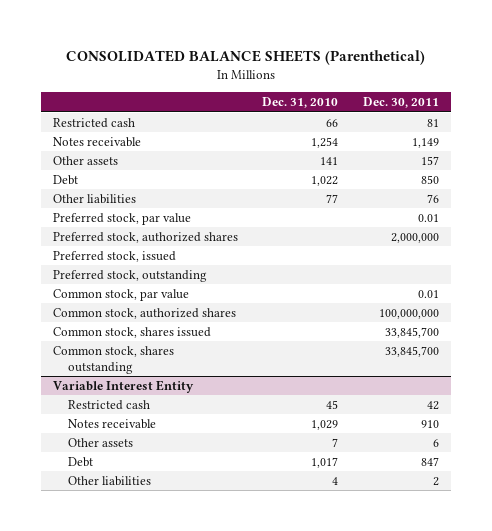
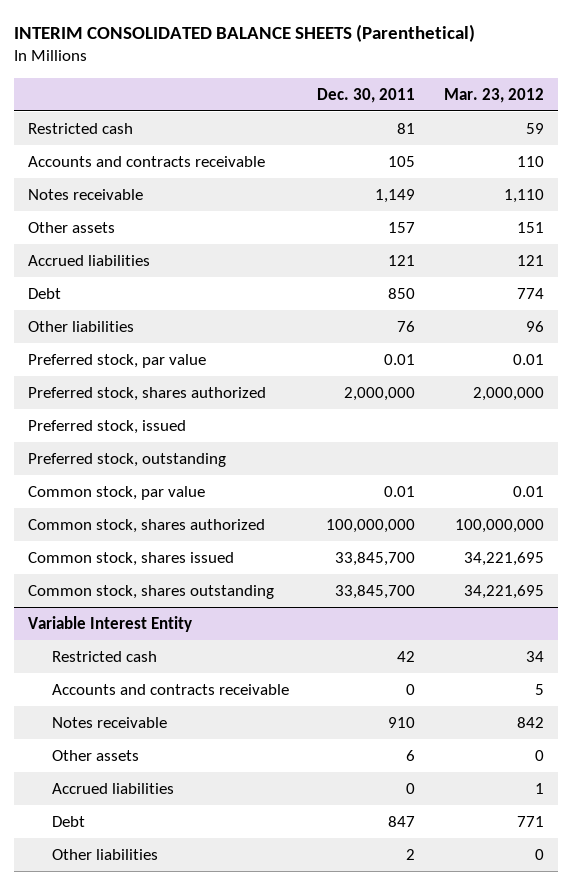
- CONSOLIDATED BALANCE SHEETS (Parenthetical)
+ INTERIM CONSOLIDATED BALANCE SHEETS (Parenthetical)
- | Dec. 31, 2010 | Dec. 30, 2011
+ | Dec. 30, 2011 | Mar. 23, 2012
+ Accounts and contracts receivable | 105 | 110
+ Accrued liabilities | 121 | 121
- Preferred stock, authorized shares | | 2,000,000
+ Preferred stock, shares authorized | 2,000,000 | 2,000,000
- Common stock, authorized shares | | 100,000,000
+ Common stock, shares authorized | 100,000,000 | 100,000,000
@ Variable Interest Entity
+ Accounts and contracts receivable | 0 | 5
+ Accrued liabilities | 0 | 1

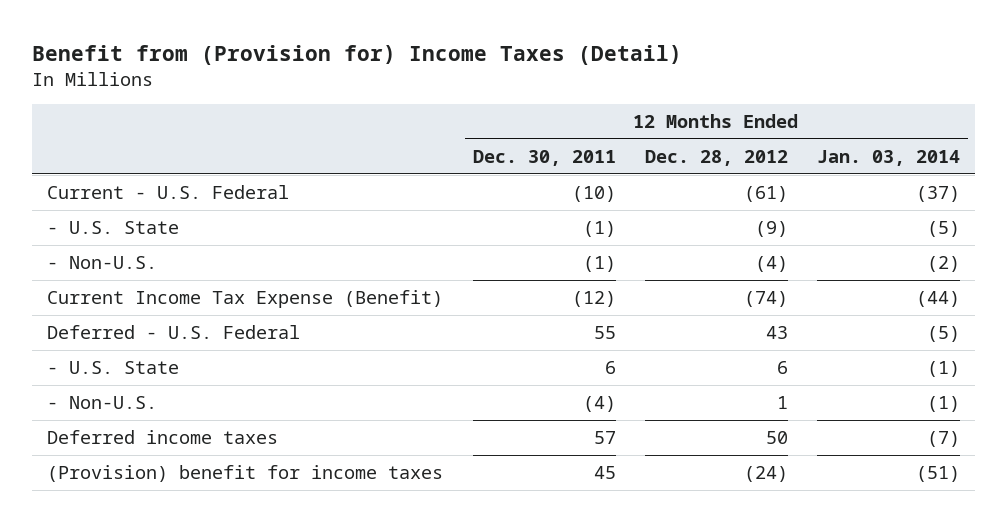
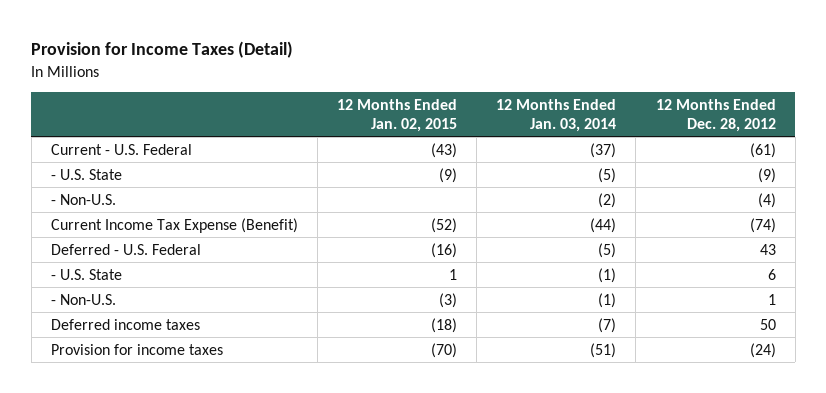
- Benefit from (Provision for) Income Taxes (Detail)
+ Provision for Income Taxes (Detail)
- | 12 Months Ended Dec. 30, 2011 | 12 Months Ended Dec. 28, 2012 | 12 Months Ended Jan. 03, 2014
+ | 12 Months Ended Jan. 02, 2015 | 12 Months Ended Jan. 03, 2014 | 12 Months Ended Dec. 28, 2012
- (Provision) benefit for income taxes | 45 | (24) | (51)
+ Provision for income taxes | (70) | (51) | (24)

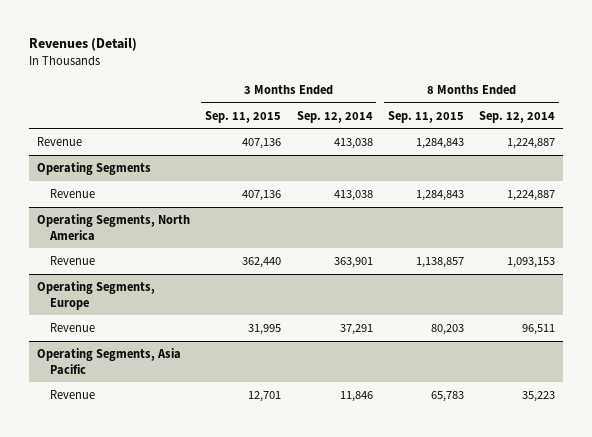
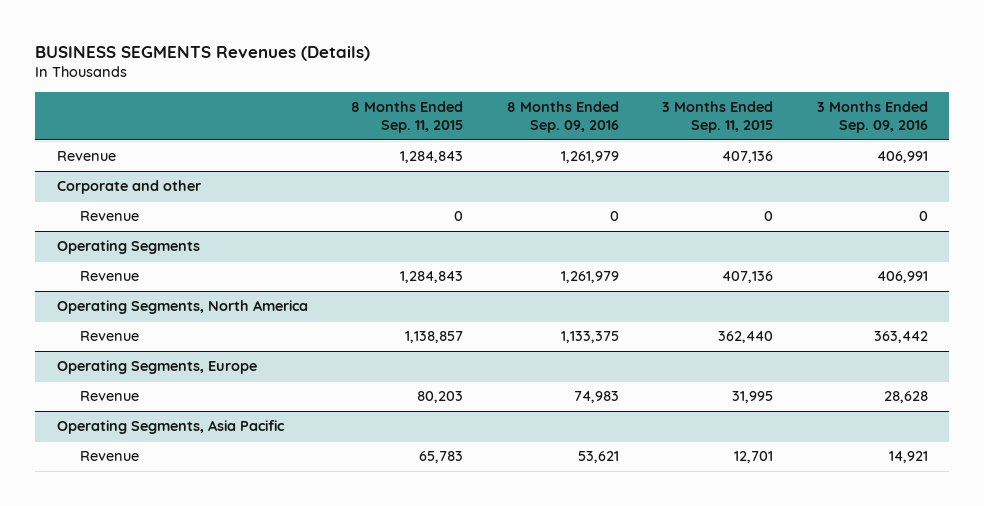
- Revenues (Detail)
+ BUSINESS SEGMENTS Revenues (Details)
- | 3 Months Ended Sep. 11, 2015 | 3 Months Ended Sep. 12, 2014 | 8 Months Ended Sep. 11, 2015 | 8 Months Ended Sep. 12, 2014
+ | 8 Months Ended Sep. 11, 2015 | 8 Months Ended Sep. 09, 2016 | 3 Months Ended Sep. 11, 2015 | 3 Months Ended Sep. 09, 2016
+ Corporate and other
+ Revenue | 0 | 0 | 0 | 0

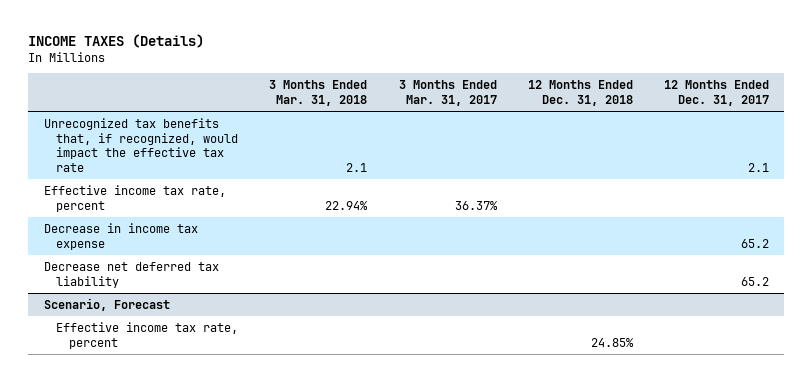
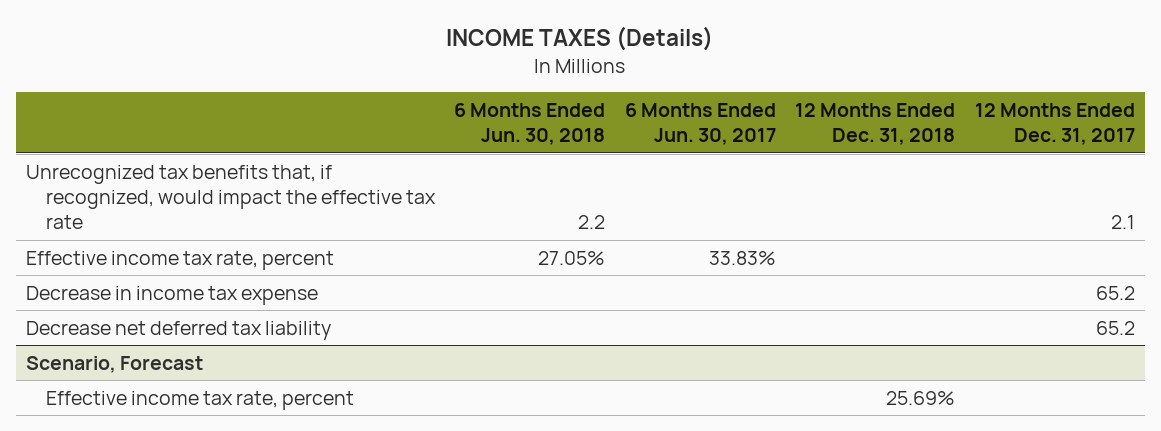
- | 3 Months Ended Mar. 31, 2018 | 3 Months Ended Mar. 31, 2017 | 12 Months Ended Dec. 31, 2018 | 12 Months Ended Dec. 31, 2017
+ | 6 Months Ended Jun. 30, 2018 | 6 Months Ended Jun. 30, 2017 | 12 Months Ended Dec. 31, 2018 | 12 Months Ended Dec. 31, 2017
@ Scenario, Forecast
- Effective income tax rate, percent | | | 24.85% |
+ Effective income tax rate, percent | | | 25.69% |

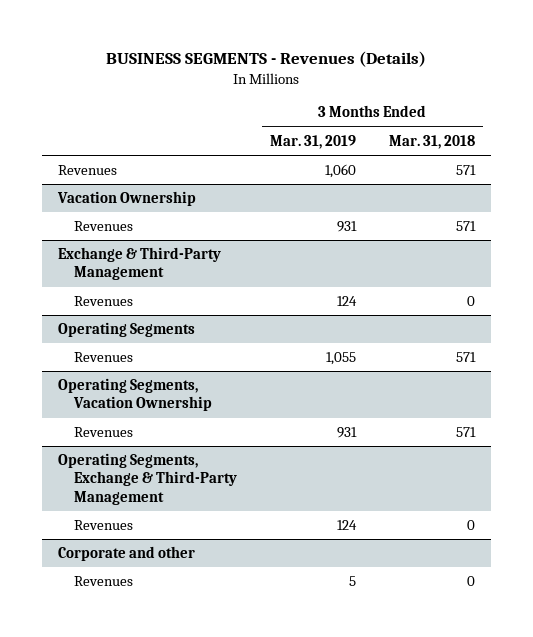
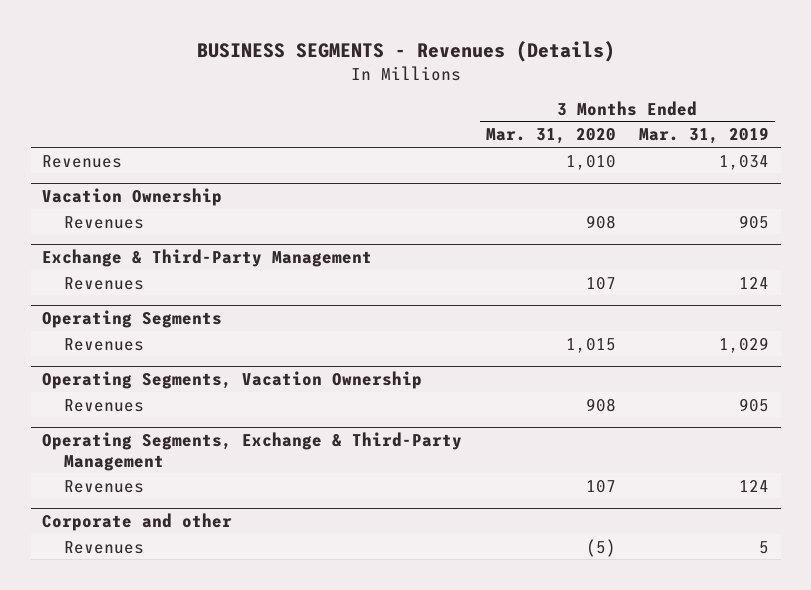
- | 3 Months Ended Mar. 31, 2019 | 3 Months Ended Mar. 31, 2018
+ | 3 Months Ended Mar. 31, 2020 | 3 Months Ended Mar. 31, 2019
- Revenues | 1,060 | 571
+ Revenues | 1,010 | 1,034
@ Vacation Ownership
- Revenues | 931 | 571
+ Revenues | 908 | 905
@ Operating Segments
- Revenues | 1,055 | 571
+ Revenues | 1,015 | 1,029
@ Operating Segments, Vacation Ownership
- Revenues | 931 | 571
+ Revenues | 908 | 905

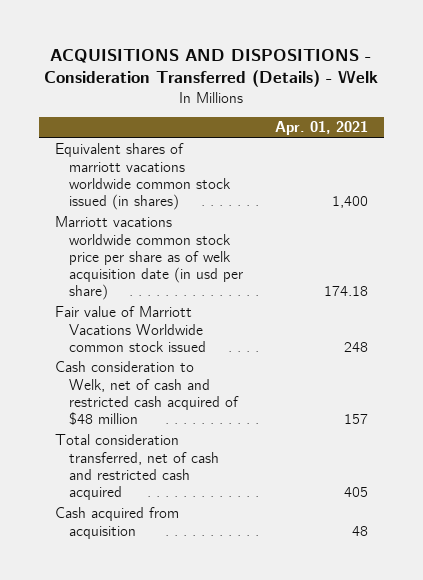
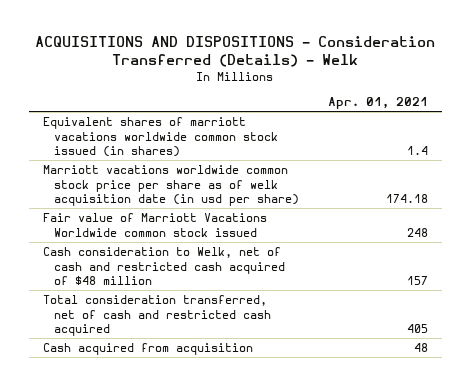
- Equivalent shares of marriott vacations worldwide common stock issued (in shares) | 1,400
+ Equivalent shares of marriott vacations worldwide common stock issued (in shares) | 1.4

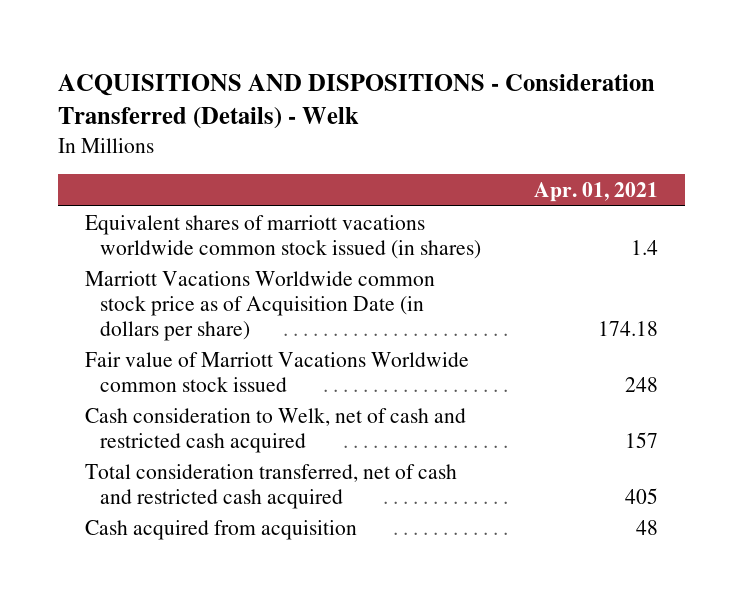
- Marriott vacations worldwide common stock price per share as of welk acquisition date (in usd per share) | 174.18
+ Marriott Vacations Worldwide common stock price as of Acquisition Date (in dollars per share) | 174.18
- Cash consideration to Welk, net of cash and restricted cash acquired of $48 million | 157
+ Cash consideration to Welk, net of cash and restricted cash acquired | 157

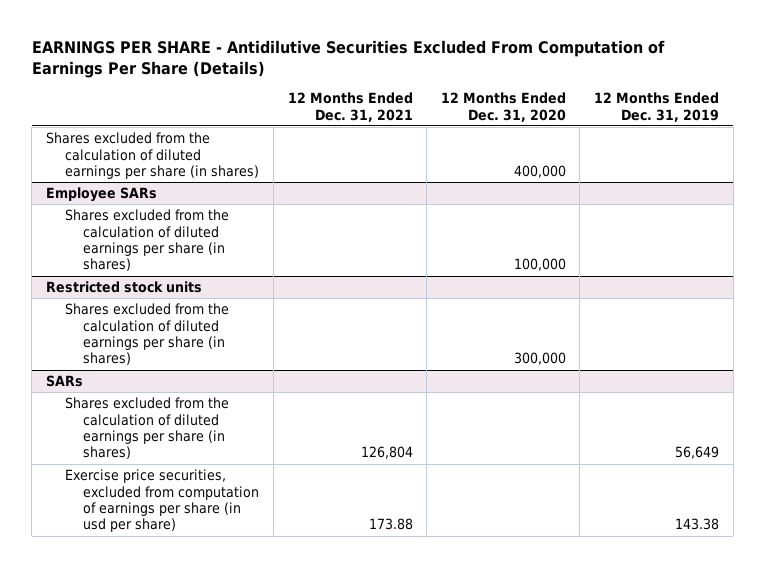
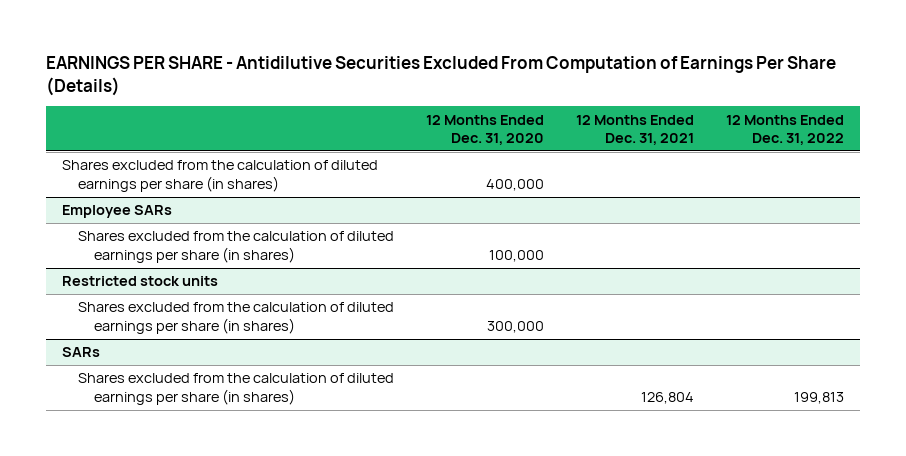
- | 12 Months Ended Dec. 31, 2021 | 12 Months Ended Dec. 31, 2020 | 12 Months Ended Dec. 31, 2019
+ | 12 Months Ended Dec. 31, 2020 | 12 Months Ended Dec. 31, 2021 | 12 Months Ended Dec. 31, 2022
@ SARs
- Exercise price securities, excluded from computation of earnings per share (in usd per share) | 173.88 | | 143.38

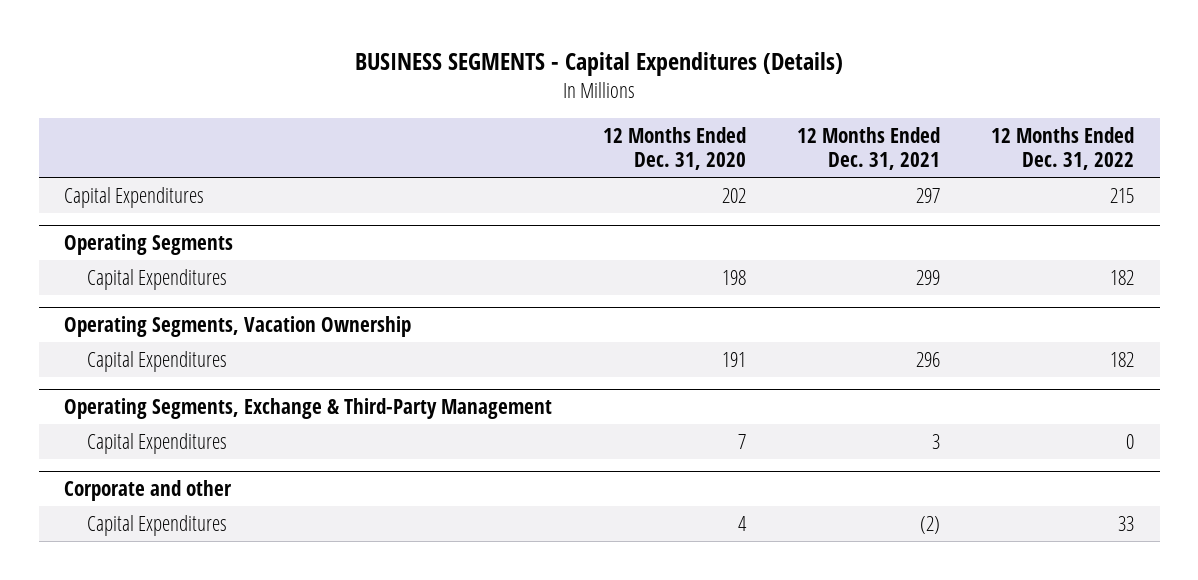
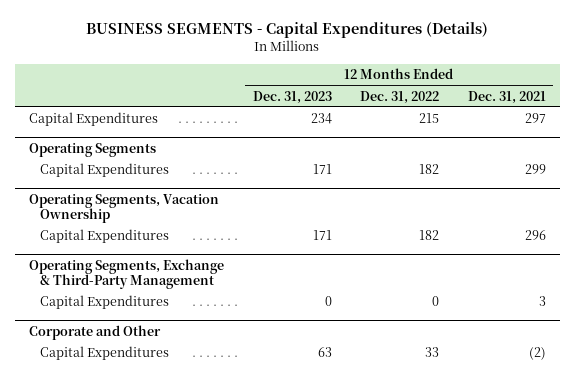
- | 12 Months Ended Dec. 31, 2020 | 12 Months Ended Dec. 31, 2021 | 12 Months Ended Dec. 31, 2022
+ | 12 Months Ended Dec. 31, 2023 | 12 Months Ended Dec. 31, 2022 | 12 Months Ended Dec. 31, 2021
- Corporate and other
+ Corporate and Other

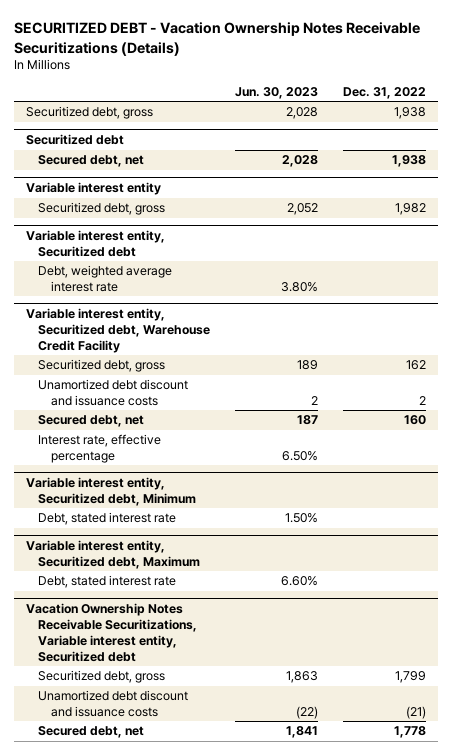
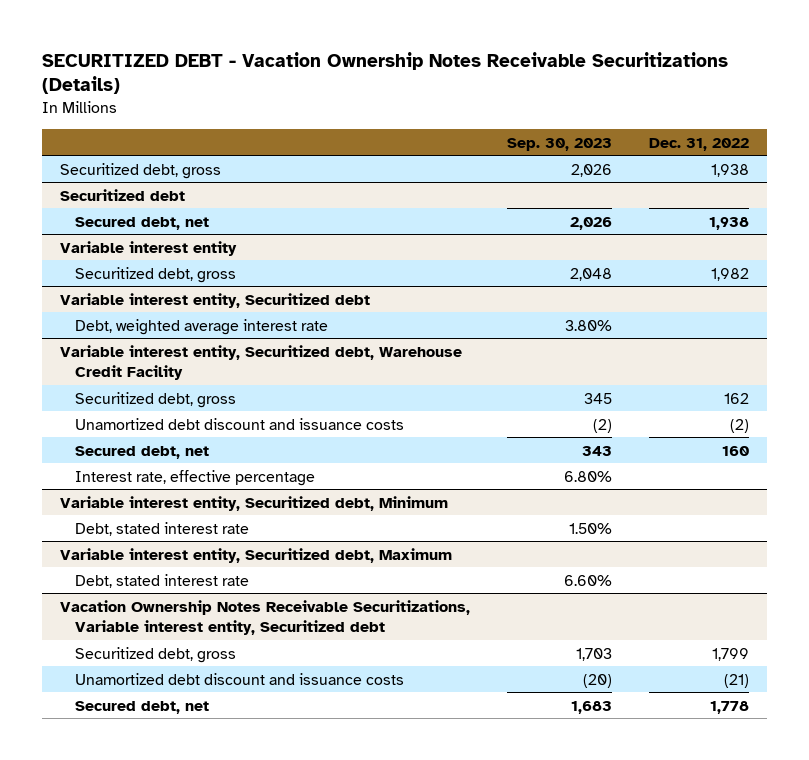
- | Jun. 30, 2023 | Dec. 31, 2022
+ | Sep. 30, 2023 | Dec. 31, 2022
@ Variable interest entity, Securitized debt, Warehouse Credit Facility
- Unamortized debt discount and issuance costs | 2 | 2
+ Unamortized debt discount and issuance costs | (2) | (2)

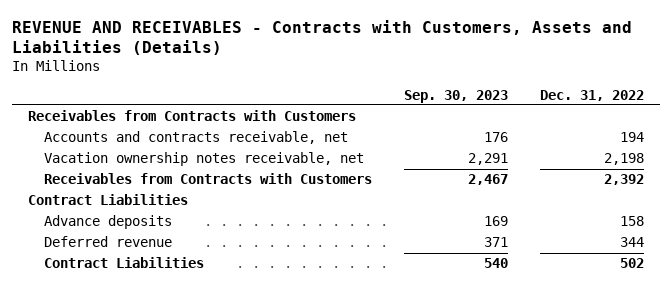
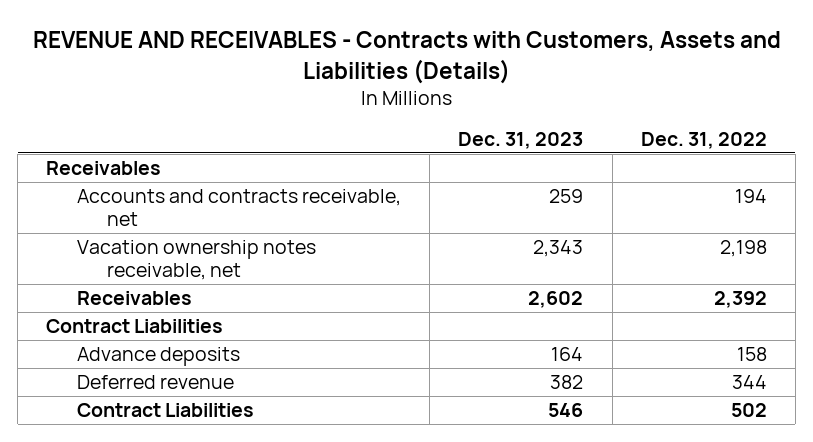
- | Sep. 30, 2023 | Dec. 31, 2022
+ | Dec. 31, 2023 | Dec. 31, 2022
- Receivables from Contracts with Customers
+ Receivables
- Receivables from Contracts with Customers | 2,467 | 2,392
+ Receivables | 2,602 | 2,392

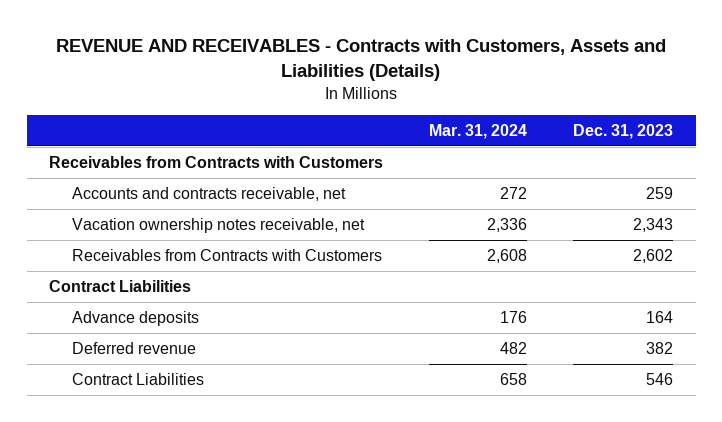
- | Dec. 31, 2023 | Dec. 31, 2022
+ | Mar. 31, 2024 | Dec. 31, 2023
- Receivables
+ Receivables from Contracts with Customers
- Receivables | 2,602 | 2,392
+ Receivables from Contracts with Customers | 2,608 | 2,602

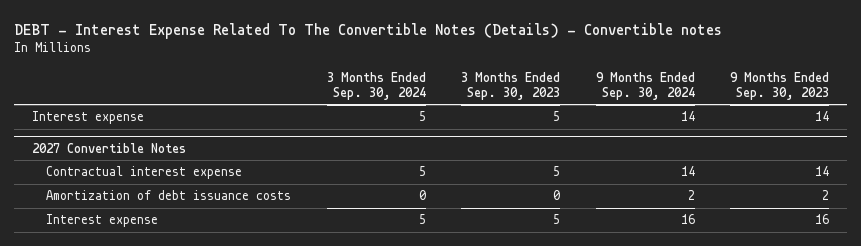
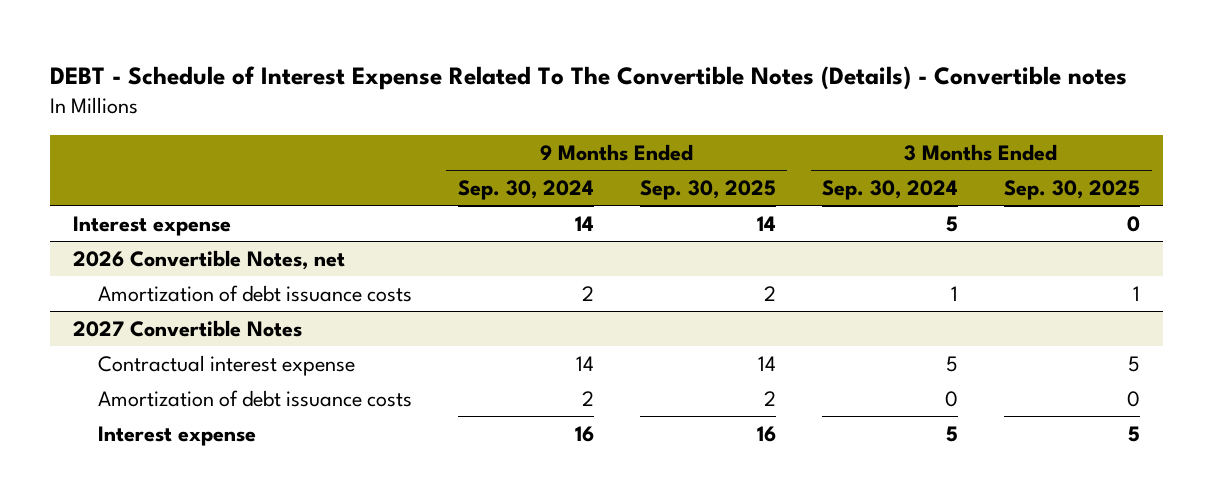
- DEBT - Interest Expense Related To The Convertible Notes (Details) - Convertible notes
+ DEBT - Schedule of Interest Expense Related To The Convertible Notes (Details) - Convertible notes
- | 3 Months Ended Sep. 30, 2024 | 3 Months Ended Sep. 30, 2023 | 9 Months Ended Sep. 30, 2024 | 9 Months Ended Sep. 30, 2023
+ | 9 Months Ended Sep. 30, 2024 | 9 Months Ended Sep. 30, 2025 | 3 Months Ended Sep. 30, 2024 | 3 Months Ended Sep. 30, 2025
+ 2026 Convertible Notes, net
+ Amortization of debt issuance costs | 2 | 2 | 1 | 1

